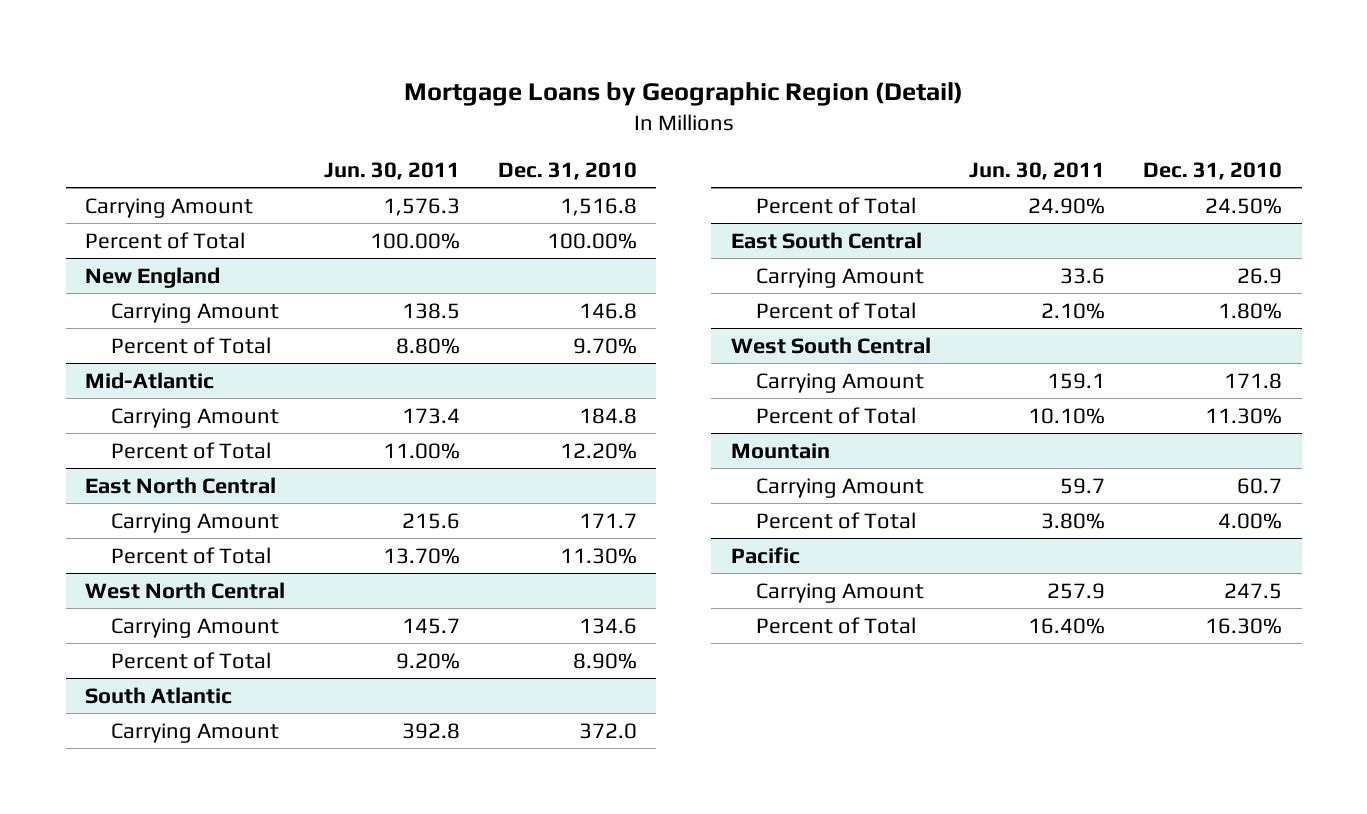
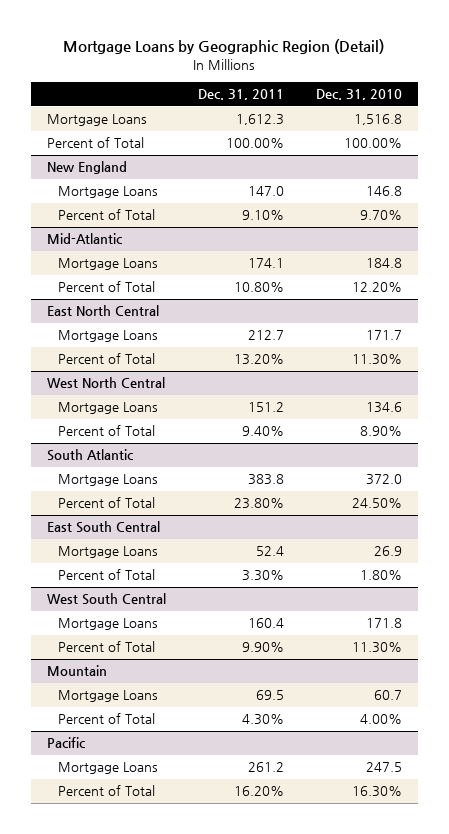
- | Jun. 30, 2011 | Dec. 31, 2010
+ | Dec. 31, 2011 | Dec. 31, 2010
- Carrying Amount | 1,576.3 | 1,516.8
+ Mortgage Loans | 1,612.3 | 1,516.8
@ New England
- Carrying Amount | 138.5 | 146.8
+ Mortgage Loans | 147.0 | 146.8
@ Mid-Atlantic
- Carrying Amount | 173.4 | 184.8
+ Mortgage Loans | 174.1 | 184.8
@ East North Central
- Carrying Amount | 215.6 | 171.7
+ Mortgage Loans | 212.7 | 171.7
@ West North Central
- Carrying Amount | 145.7 | 134.6
+ Mortgage Loans | 151.2 | 134.6
@ South Atlantic
- Carrying Amount | 392.8 | 372.0
+ Mortgage Loans | 383.8 | 372.0
@ East South Central
- Carrying Amount | 33.6 | 26.9
+ Mortgage Loans | 52.4 | 26.9
@ West South Central
- Carrying Amount | 159.1 | 171.8
+ Mortgage Loans | 160.4 | 171.8
@ Mountain
- Carrying Amount | 59.7 | 60.7
+ Mortgage Loans | 69.5 | 60.7
@ Pacific
- Carrying Amount | 257.9 | 247.5
+ Mortgage Loans | 261.2 | 247.5

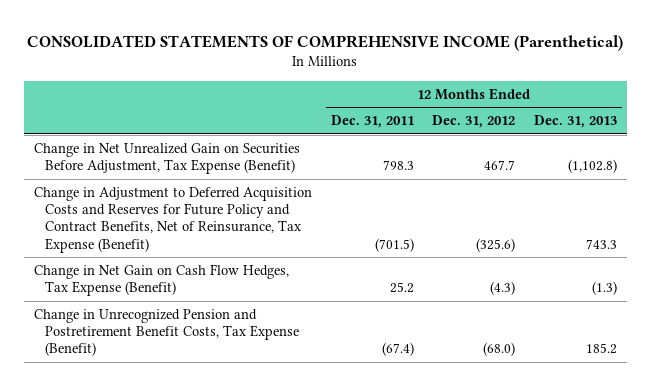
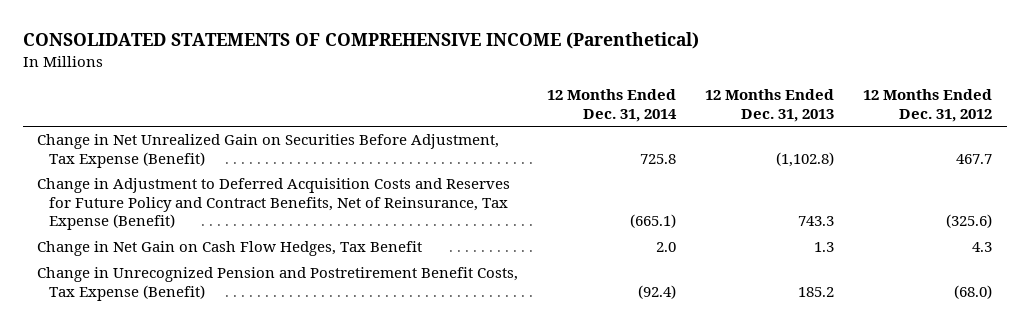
- | 12 Months Ended Dec. 31, 2011 | 12 Months Ended Dec. 31, 2012 | 12 Months Ended Dec. 31, 2013
+ | 12 Months Ended Dec. 31, 2014 | 12 Months Ended Dec. 31, 2013 | 12 Months Ended Dec. 31, 2012
- Change in Net Gain on Cash Flow Hedges, Tax Expense (Benefit) | 25.2 | (4.3) | (1.3)
+ Change in Net Gain on Cash Flow Hedges, Tax Benefit | 2.0 | 1.3 | 4.3

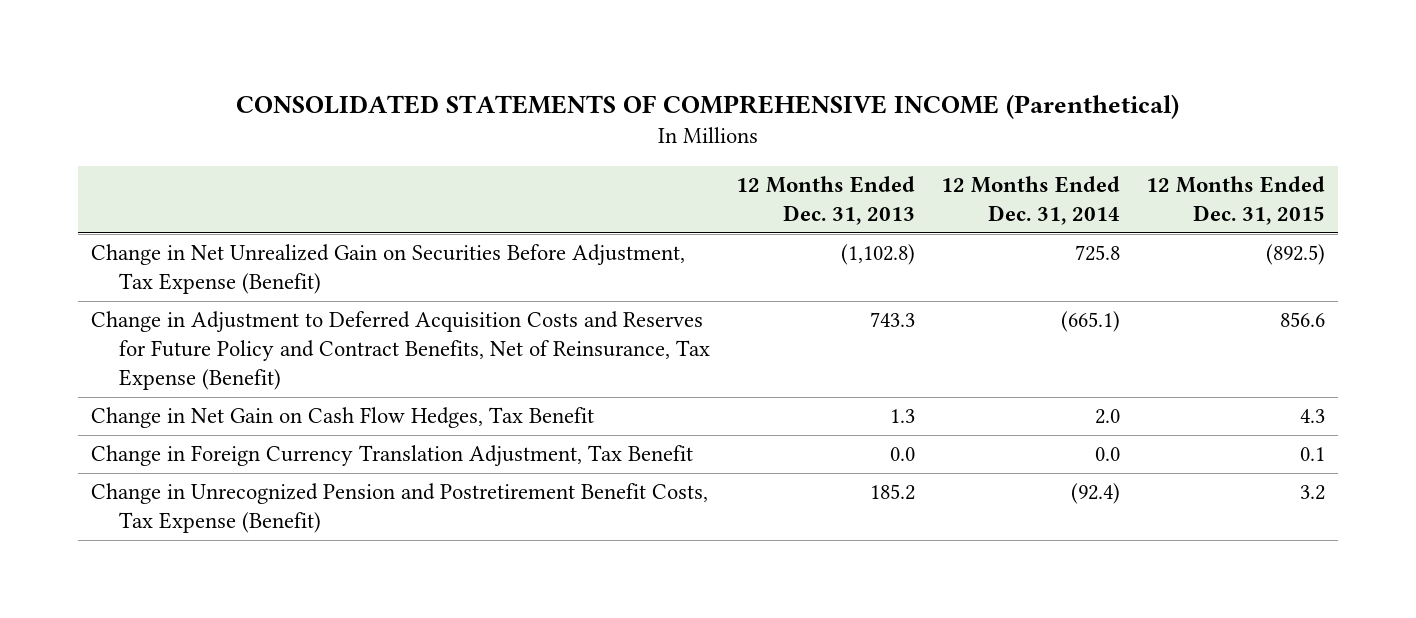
- | 12 Months Ended Dec. 31, 2014 | 12 Months Ended Dec. 31, 2013 | 12 Months Ended Dec. 31, 2012
+ | 12 Months Ended Dec. 31, 2013 | 12 Months Ended Dec. 31, 2014 | 12 Months Ended Dec. 31, 2015
+ Change in Foreign Currency Translation Adjustment, Tax Benefit | 0.0 | 0.0 | 0.1

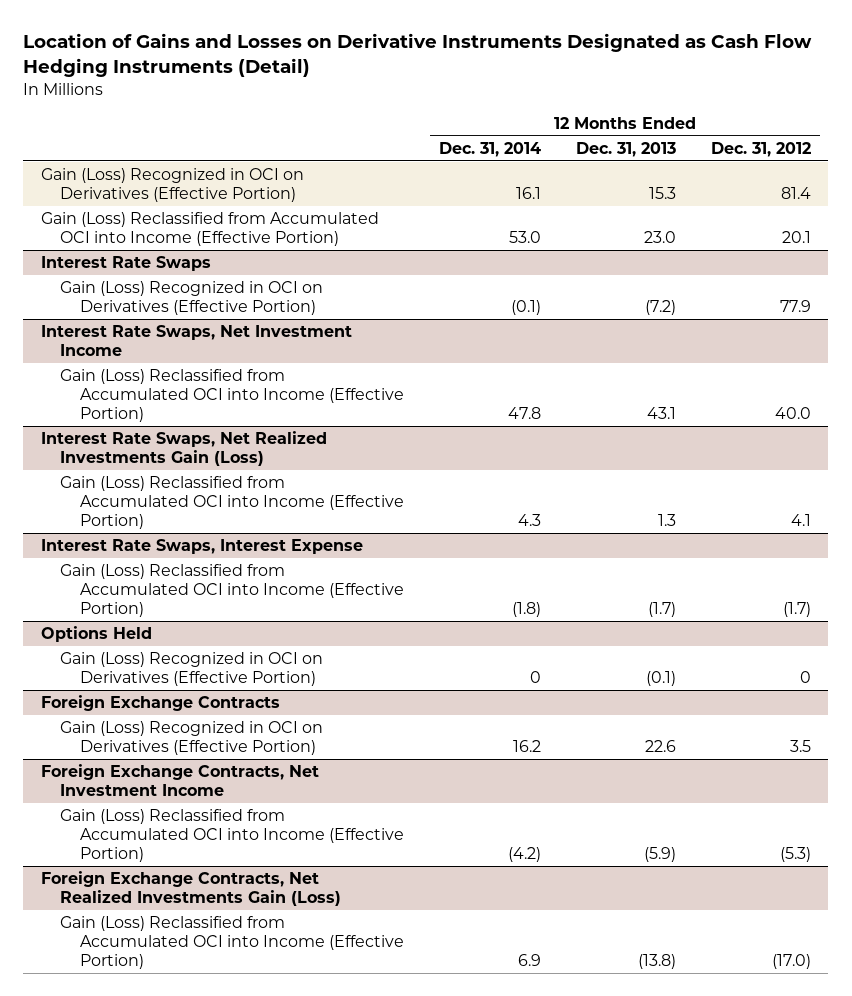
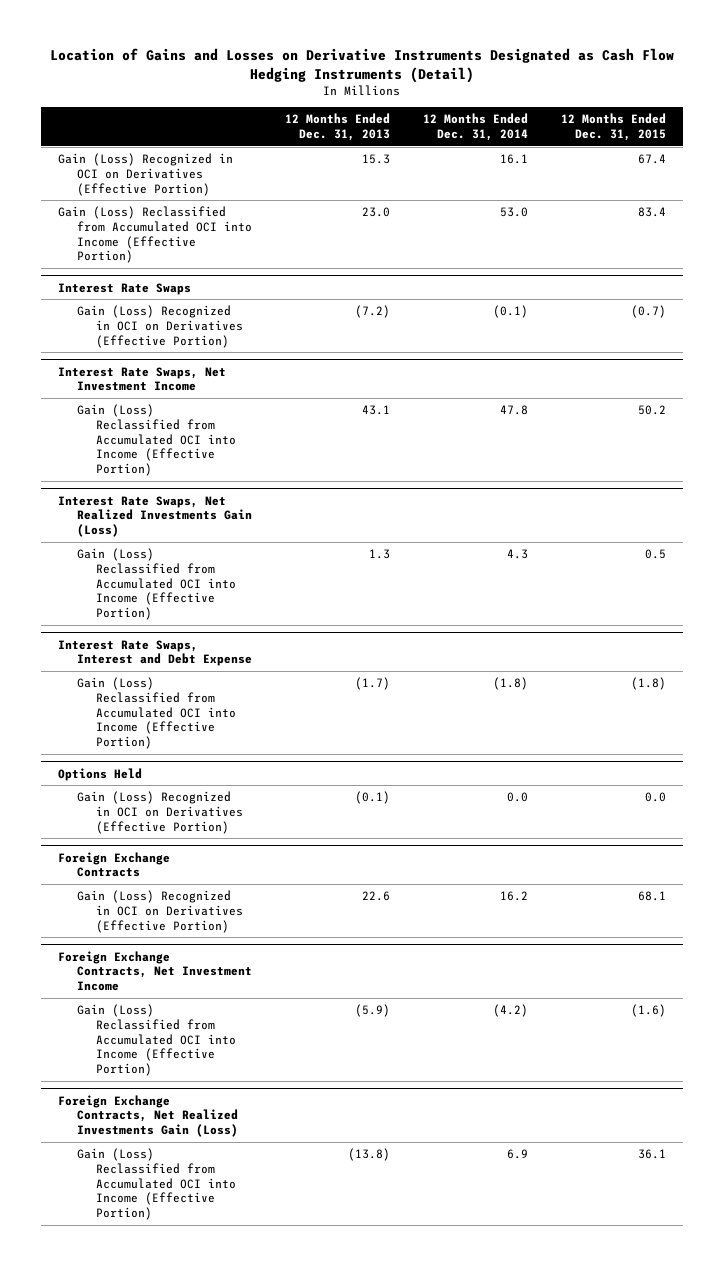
- | 12 Months Ended Dec. 31, 2014 | 12 Months Ended Dec. 31, 2013 | 12 Months Ended Dec. 31, 2012
+ | 12 Months Ended Dec. 31, 2013 | 12 Months Ended Dec. 31, 2014 | 12 Months Ended Dec. 31, 2015
- Interest Rate Swaps, Interest Expense
+ Interest Rate Swaps, Interest and Debt Expense
@ Options Held
- Gain (Loss) Recognized in OCI on Derivatives (Effective Portion) | 0 | (0.1) | 0
+ Gain (Loss) Recognized in OCI on Derivatives (Effective Portion) | (0.1) | 0.0 | 0.0

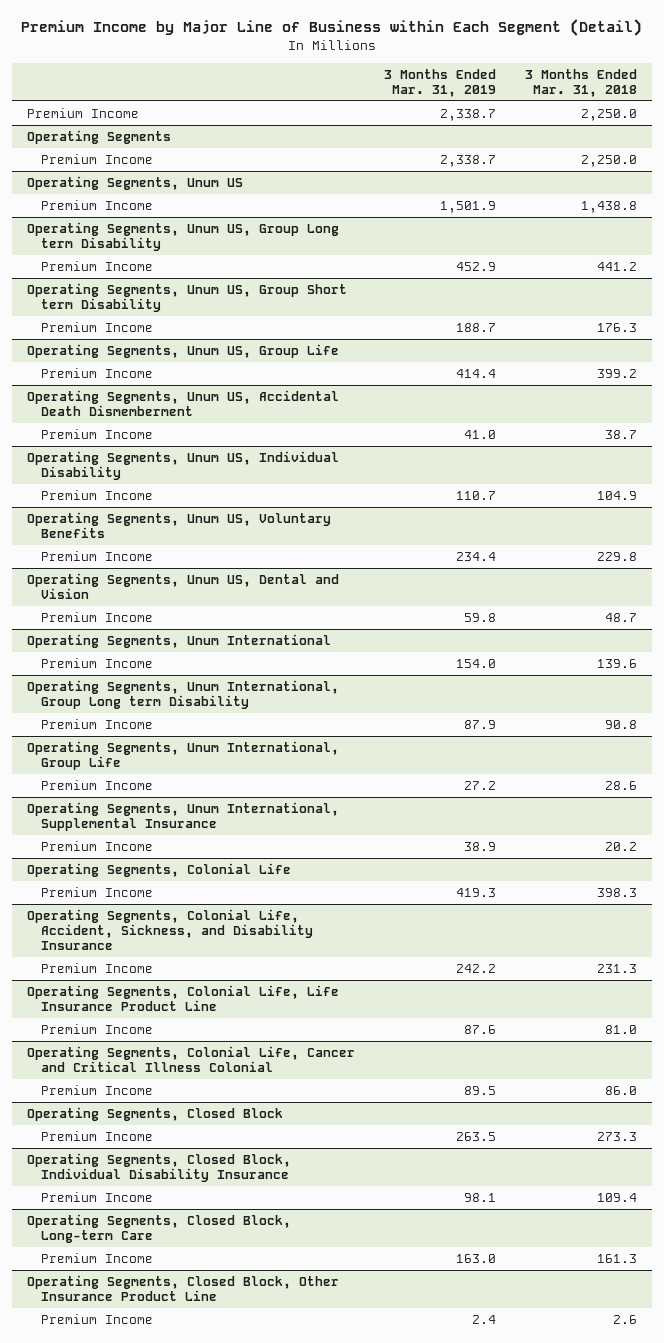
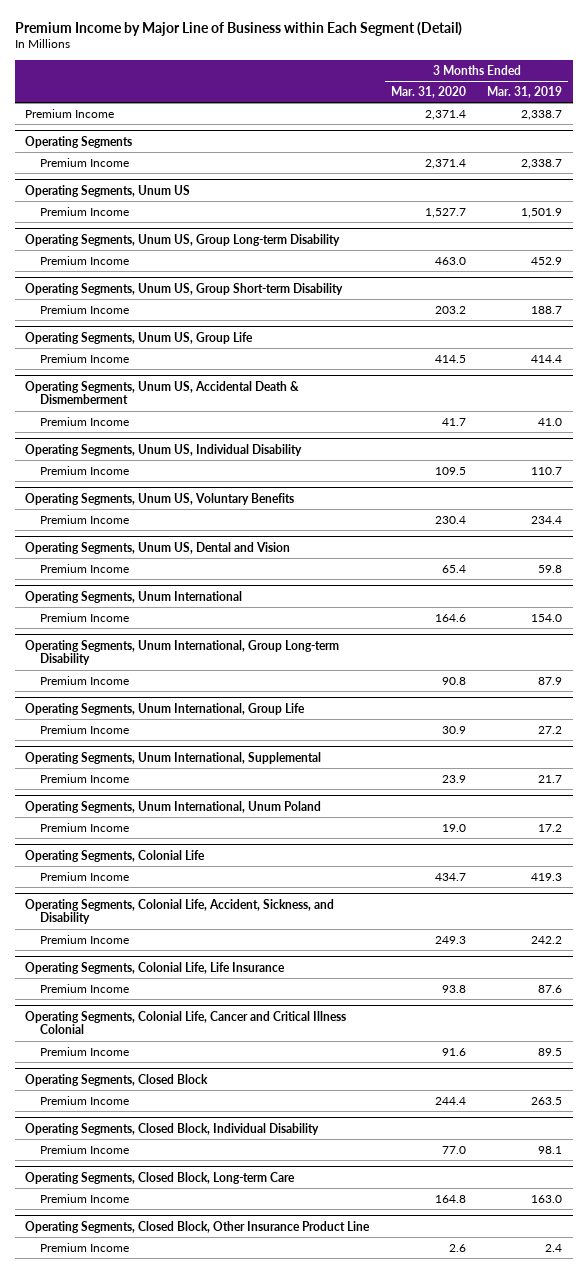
- | 3 Months Ended Mar. 31, 2019 | 3 Months Ended Mar. 31, 2018
+ | 3 Months Ended Mar. 31, 2020 | 3 Months Ended Mar. 31, 2019
- Operating Segments, Unum US, Group Long term Disability
+ Operating Segments, Unum US, Group Long-term Disability
- Operating Segments, Unum US, Group Short term Disability
+ Operating Segments, Unum US, Group Short-term Disability
- Operating Segments, Unum US, Accidental Death Dismemberment
+ Operating Segments, Unum US, Accidental Death & Dismemberment
- Operating Segments, Unum International, Group Long term Disability
+ Operating Segments, Unum International, Group Long-term Disability
- Operating Segments, Unum International, Supplemental Insurance
- Premium Income | 38.9 | 20.2
+ Operating Segments, Unum International, Supplemental
+ Premium Income | 23.9 | 21.7
+ Operating Segments, Unum International, Unum Poland
+ Premium Income | 19.0 | 17.2
- Operating Segments, Colonial Life, Accident, Sickness, and Disability Insurance
+ Operating Segments, Colonial Life, Accident, Sickness, and Disability
- Operating Segments, Colonial Life, Life Insurance Product Line
+ Operating Segments, Colonial Life, Life Insurance
- Operating Segments, Closed Block, Individual Disability Insurance
+ Operating Segments, Closed Block, Individual Disability

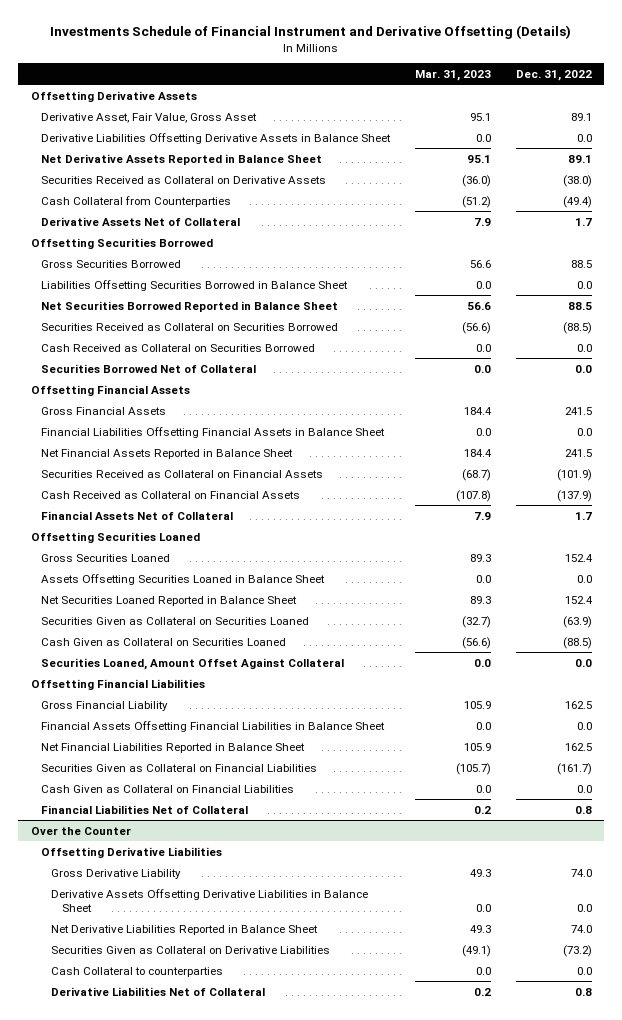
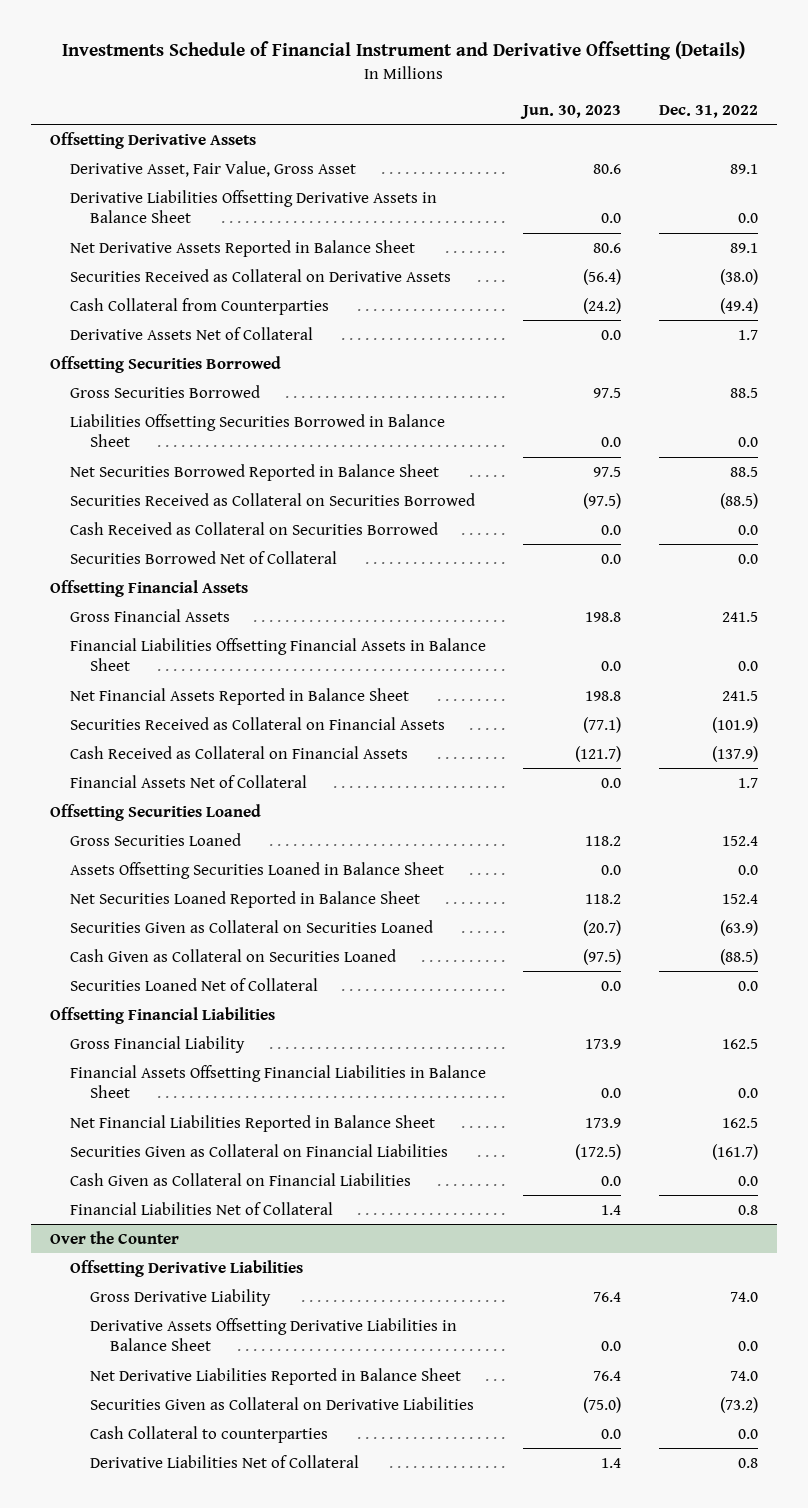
- | Mar. 31, 2023 | Dec. 31, 2022
+ | Jun. 30, 2023 | Dec. 31, 2022
- Securities Loaned, Amount Offset Against Collateral | 0.0 | 0.0
+ Securities Loaned Net of Collateral | 0.0 | 0.0

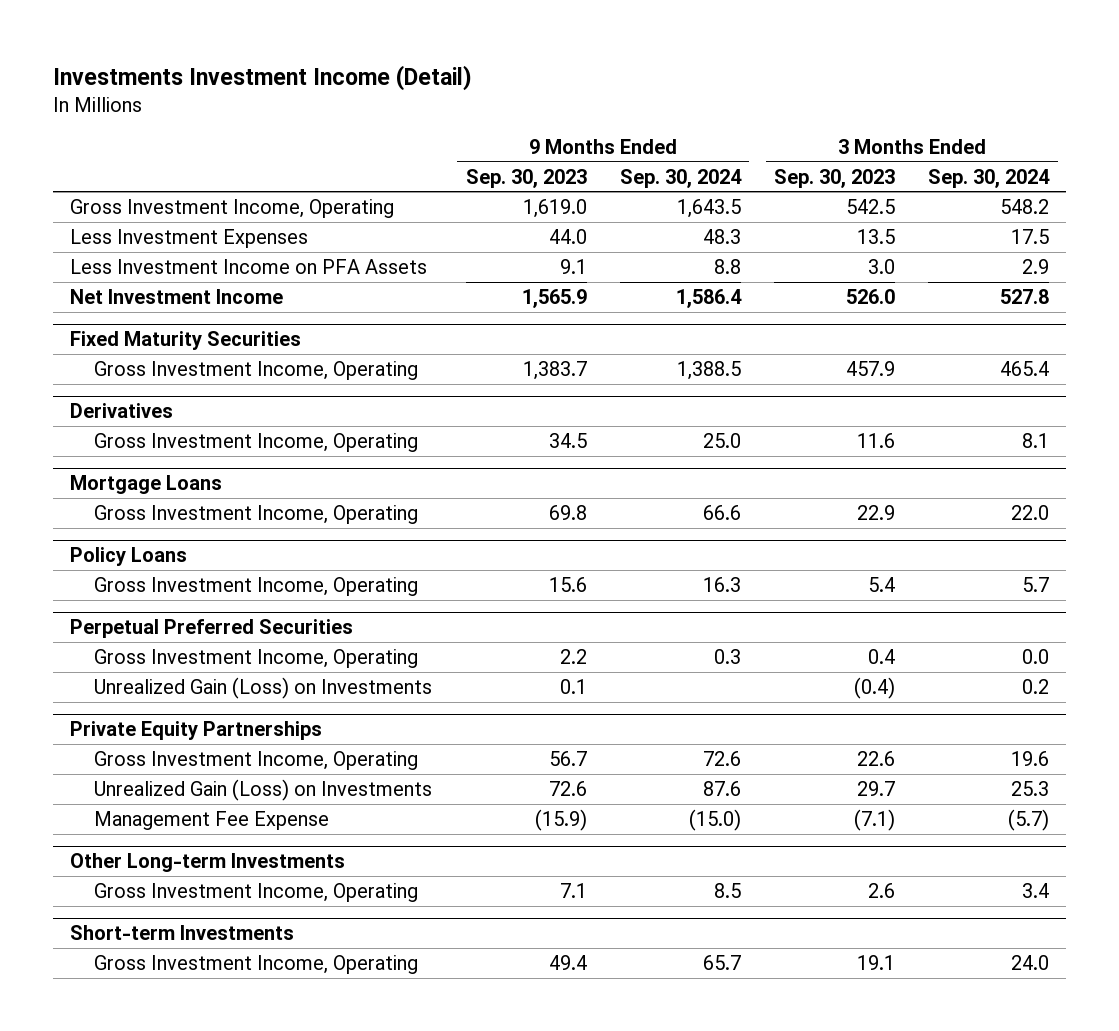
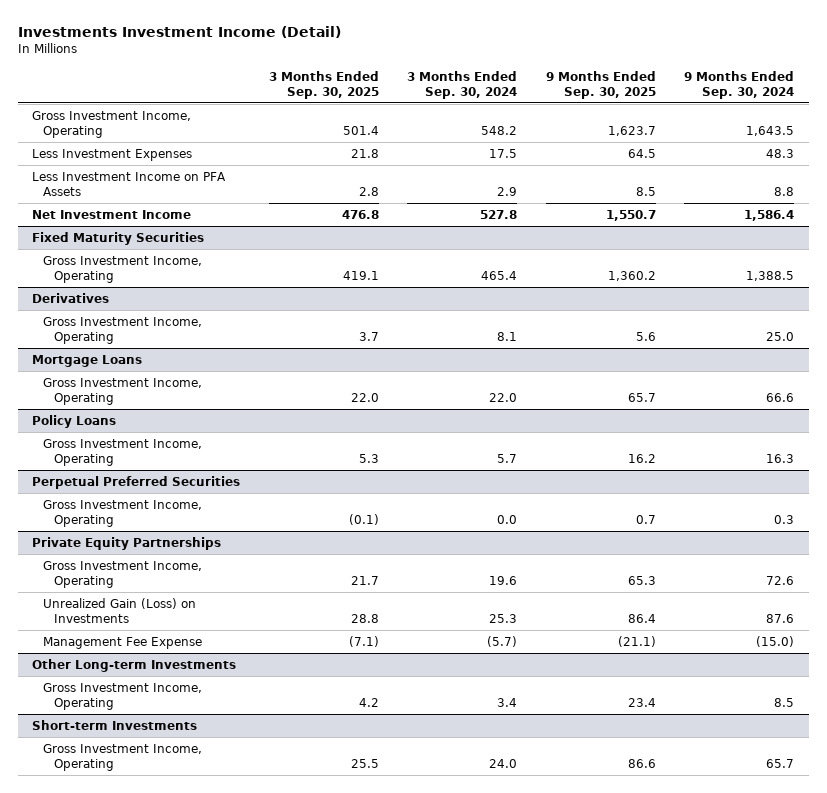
- | 9 Months Ended Sep. 30, 2023 | 9 Months Ended Sep. 30, 2024 | 3 Months Ended Sep. 30, 2023 | 3 Months Ended Sep. 30, 2024
+ | 3 Months Ended Sep. 30, 2025 | 3 Months Ended Sep. 30, 2024 | 9 Months Ended Sep. 30, 2025 | 9 Months Ended Sep. 30, 2024
@ Perpetual Preferred Securities
- Unrealized Gain (Loss) on Investments | 0.1 | | (0.4) | 0.2

